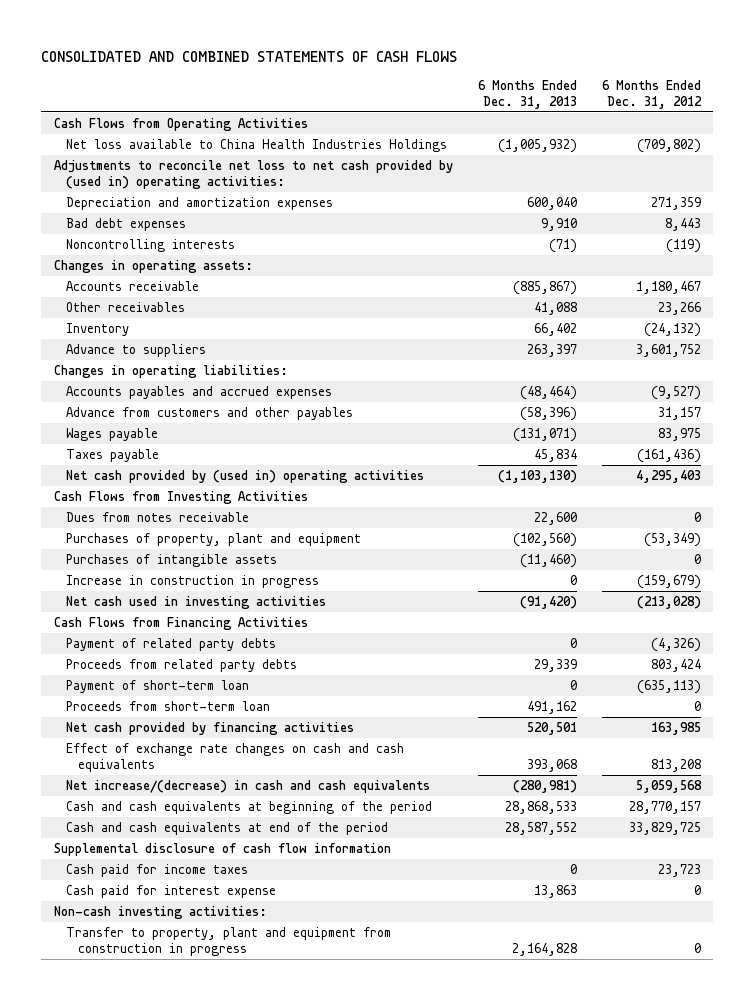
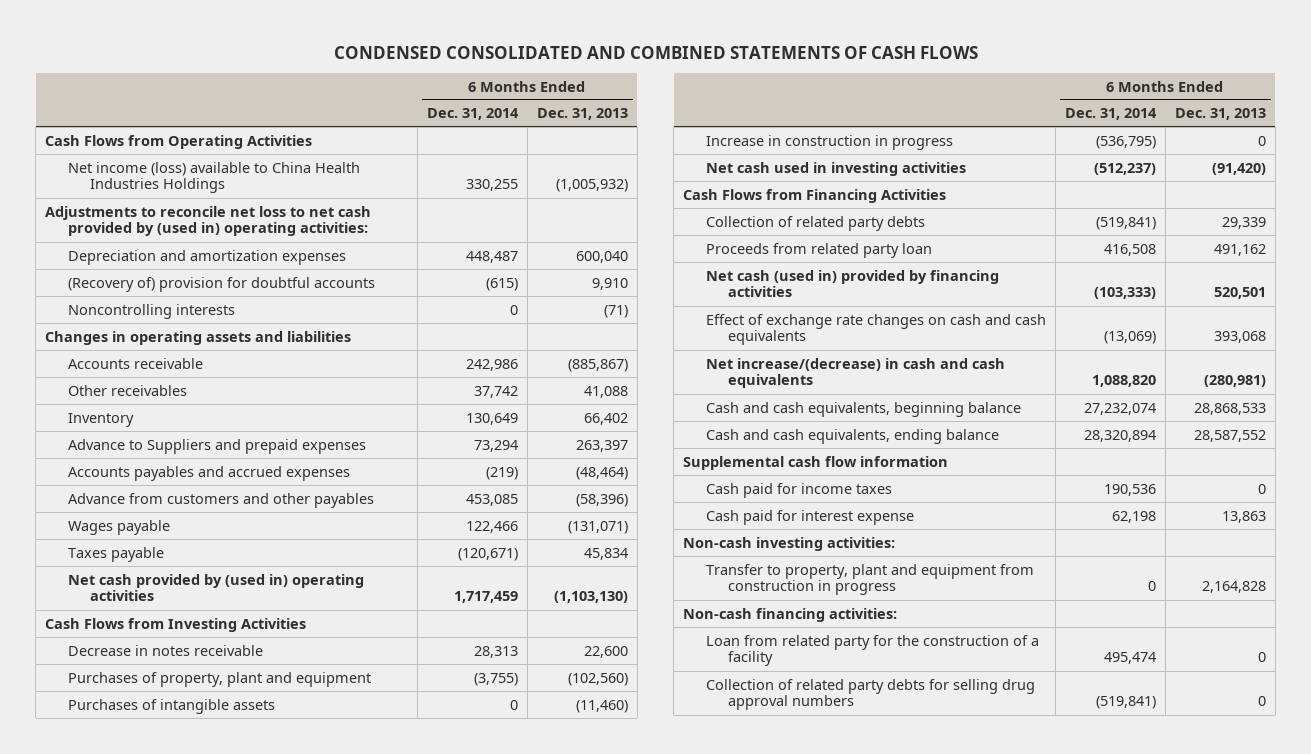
- CONSOLIDATED AND COMBINED STATEMENTS OF CASH FLOWS
+ CONDENSED CONSOLIDATED AND COMBINED STATEMENTS OF CASH FLOWS
- | 6 Months Ended Dec. 31, 2013 | 6 Months Ended Dec. 31, 2012
+ | 6 Months Ended Dec. 31, 2014 | 6 Months Ended Dec. 31, 2013
- Net loss available to China Health Industries Holdings | (1,005,932) | (709,802)
+ Net income (loss) available to China Health Industries Holdings | 330,255 | (1,005,932)
- Bad debt expenses | 9,910 | 8,443
+ (Recovery of) provision for doubtful accounts | (615) | 9,910
- Changes in operating assets:
+ Changes in operating assets and liabilities
- Advance to suppliers | 263,397 | 3,601,752
- Changes in operating liabilities:
+ Advance to Suppliers and prepaid expenses | 73,294 | 263,397
- Dues from notes receivable | 22,600 | 0
+ Decrease in notes receivable | 28,313 | 22,600
- Payment of related party debts | 0 | (4,326)
- Proceeds from related party debts | 29,339 | 803,424
- Payment of short-term loan | 0 | (635,113)
- Proceeds from short-term loan | 491,162 | 0
- Net cash provided by financing activities | 520,501 | 163,985
+ Collection of related party debts | (519,841) | 29,339
+ Proceeds from related party loan | 416,508 | 491,162
+ Net cash (used in) provided by financing activities | (103,333) | 520,501
- Cash and cash equivalents at beginning of the period | 28,868,533 | 28,770,157
- Cash and cash equivalents at end of the period | 28,587,552 | 33,829,725
- Supplemental disclosure of cash flow information
+ Cash and cash equivalents, beginning balance | 27,232,074 | 28,868,533
+ Cash and cash equivalents, ending balance | 28,320,894 | 28,587,552
+ Supplemental cash flow information
+ Non-cash financing activities:
+ Loan from related party for the construction of a facility | 495,474 | 0
+ Collection of related party debts for selling drug approval numbers | (519,841) | 0

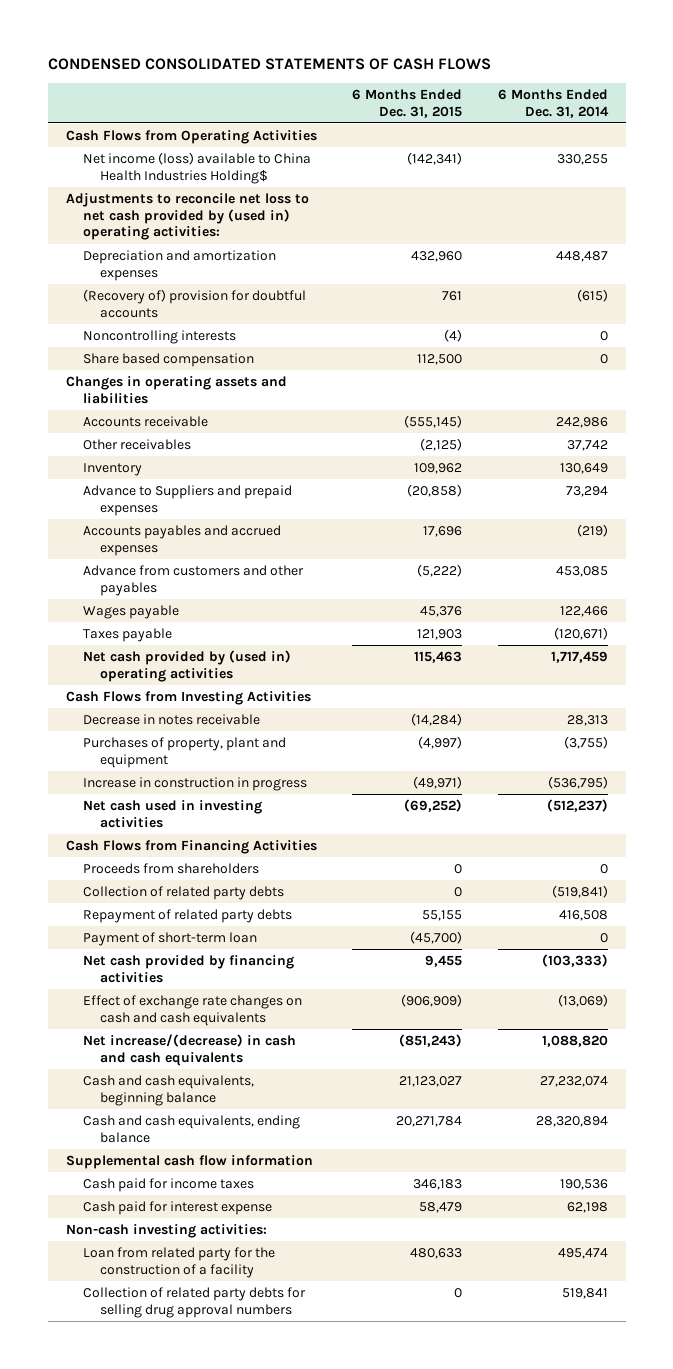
- CONDENSED CONSOLIDATED AND COMBINED STATEMENTS OF CASH FLOWS
+ CONDENSED CONSOLIDATED STATEMENTS OF CASH FLOWS
- | 6 Months Ended Dec. 31, 2014 | 6 Months Ended Dec. 31, 2013
+ | 6 Months Ended Dec. 31, 2015 | 6 Months Ended Dec. 31, 2014
- Net income (loss) available to China Health Industries Holdings | 330,255 | (1,005,932)
+ Net income (loss) available to China Health Industries Holding$ | (142,341) | 330,255
+ Share based compensation | 112,500 | 0
- Purchases of intangible assets | 0 | (11,460)
+ Proceeds from shareholders | 0 | 0
- Proceeds from related party loan | 416,508 | 491,162
- Net cash (used in) provided by financing activities | (103,333) | 520,501
+ Repayment of related party debts | 55,155 | 416,508
+ Payment of short-term loan | (45,700) | 0
+ Net cash provided by financing activities | 9,455 | (103,333)
- Transfer to property, plant and equipment from construction in progress | 0 | 2,164,828
- Non-cash financing activities:
- Collection of related party debts for selling drug approval numbers | (519,841) | 0
+ Collection of related party debts for selling drug approval numbers | 0 | 519,841

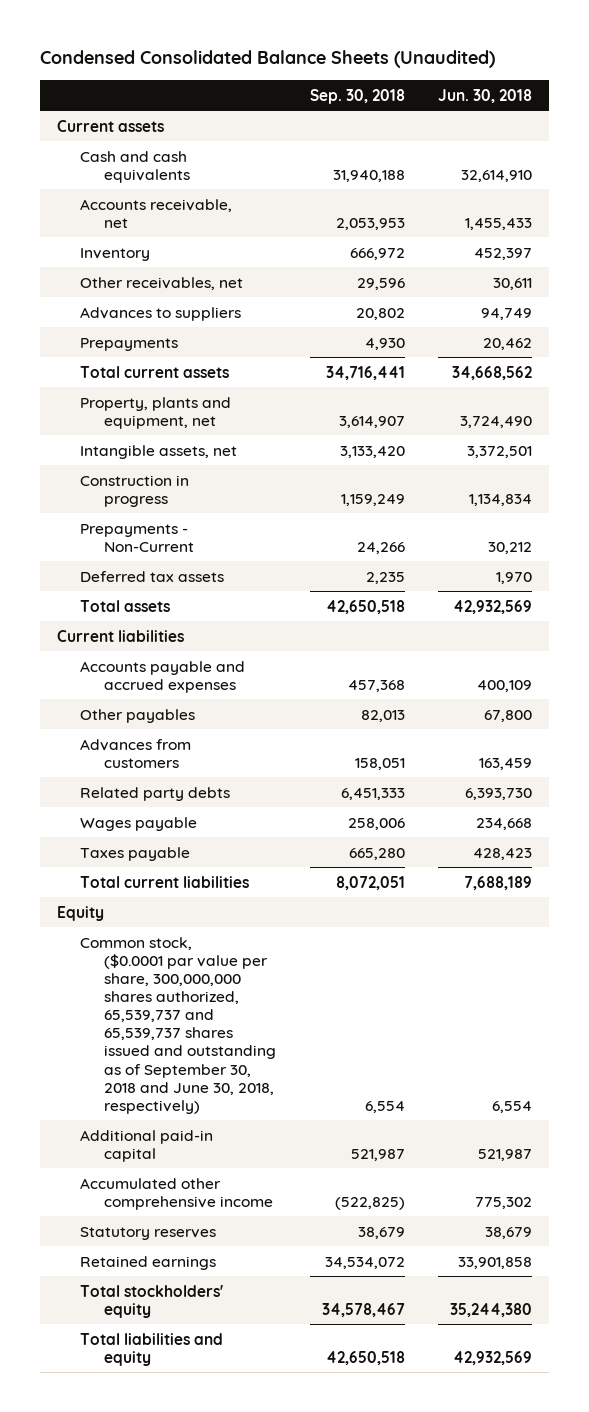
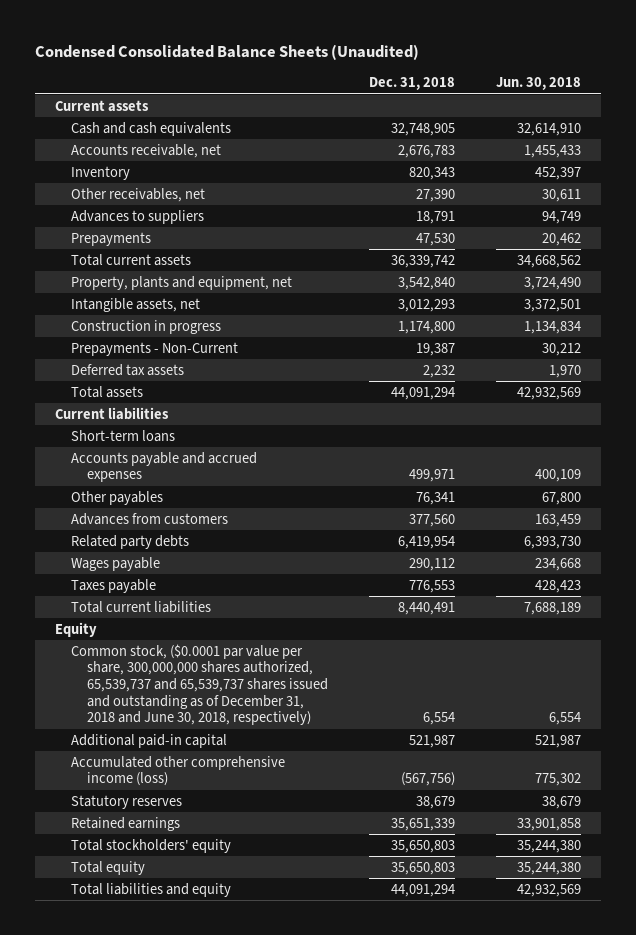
- | Sep. 30, 2018 | Jun. 30, 2018
+ | Dec. 31, 2018 | Jun. 30, 2018
+ Short-term loans
- Common stock, ($0.0001 par value per share, 300,000,000 shares authorized, 65,539,737 and 65,539,737 shares issued and outstanding as of September 30, 2018 and June 30, 2018, respectively) | 6,554 | 6,554
+ Common stock, ($0.0001 par value per share, 300,000,000 shares authorized, 65,539,737 and 65,539,737 shares issued and outstanding as of December 31, 2018 and June 30, 2018, respectively) | 6,554 | 6,554
- Accumulated other comprehensive income | (522,825) | 775,302
+ Accumulated other comprehensive income (loss) | (567,756) | 775,302
+ Total equity | 35,650,803 | 35,244,380

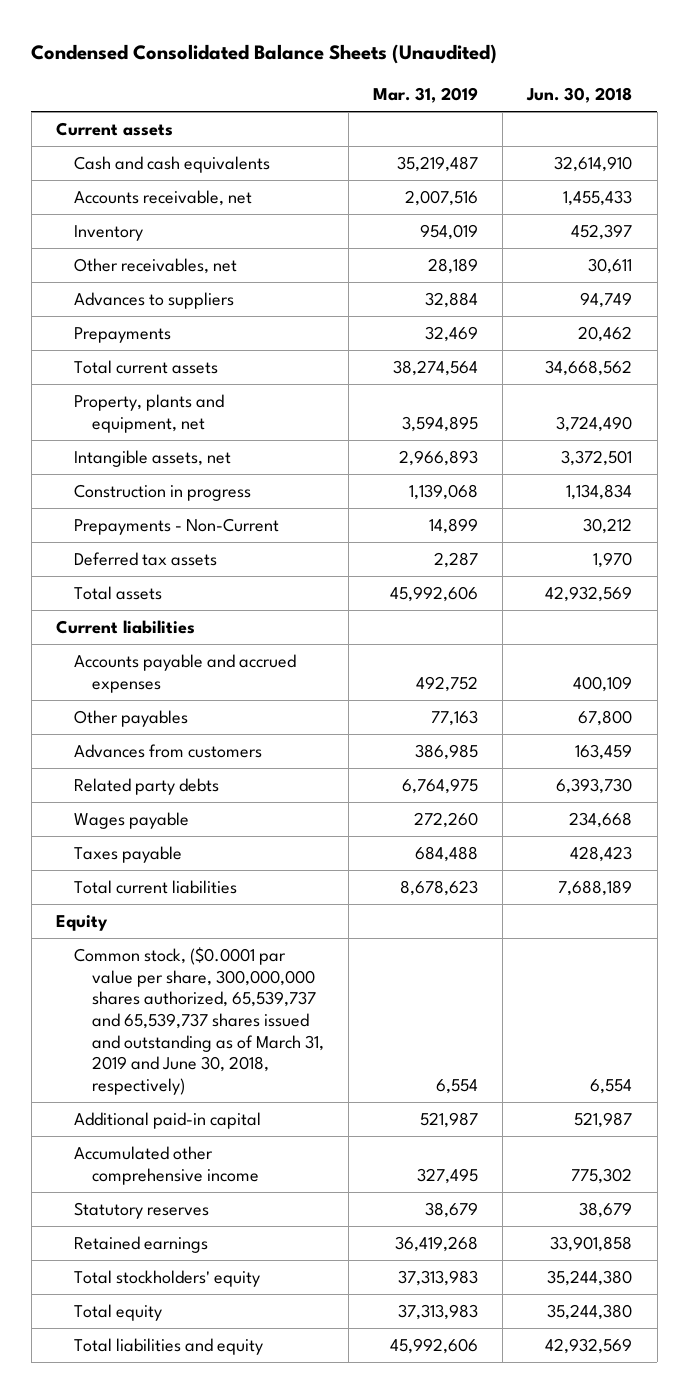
- | Dec. 31, 2018 | Jun. 30, 2018
+ | Mar. 31, 2019 | Jun. 30, 2018
- Short-term loans
- Common stock, ($0.0001 par value per share, 300,000,000 shares authorized, 65,539,737 and 65,539,737 shares issued and outstanding as of December 31, 2018 and June 30, 2018, respectively) | 6,554 | 6,554
+ Common stock, ($0.0001 par value per share, 300,000,000 shares authorized, 65,539,737 and 65,539,737 shares issued and outstanding as of March 31, 2019 and June 30, 2018, respectively) | 6,554 | 6,554
- Accumulated other comprehensive income (loss) | (567,756) | 775,302
+ Accumulated other comprehensive income | 327,495 | 775,302

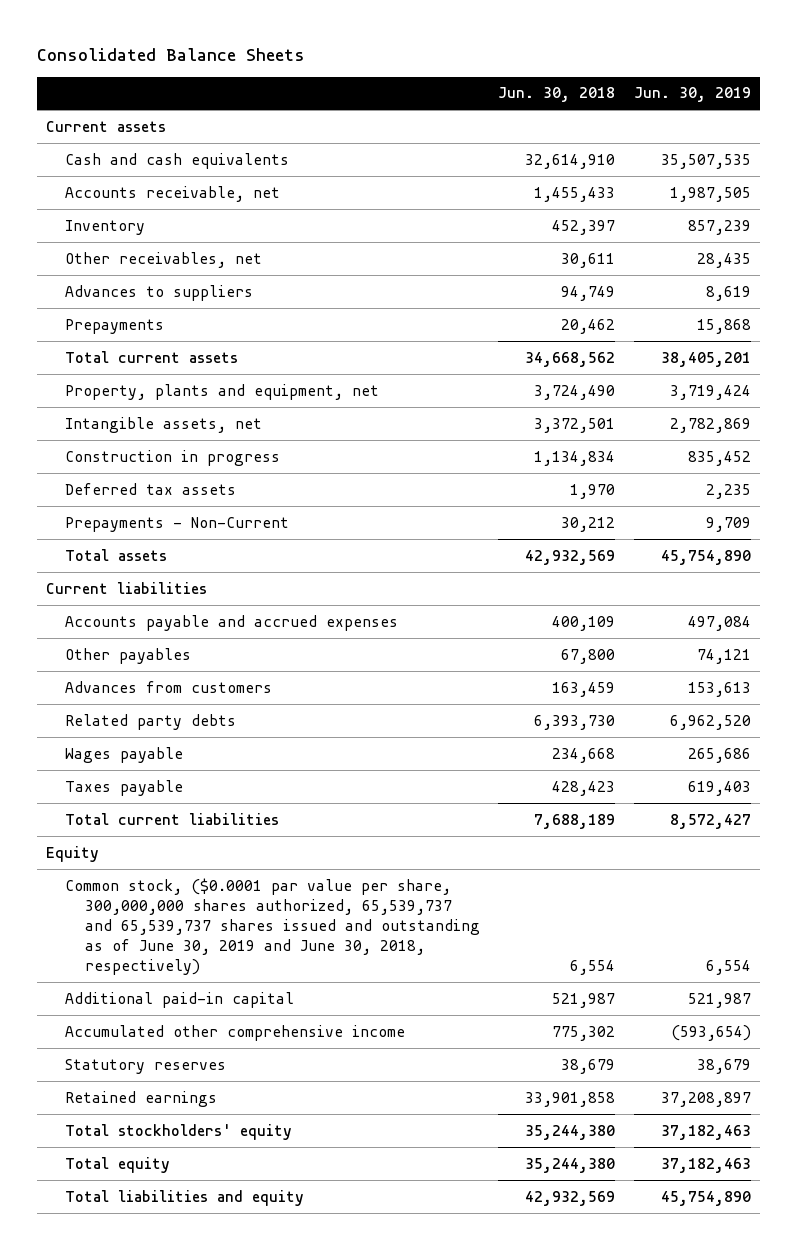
- Condensed Consolidated Balance Sheets (Unaudited)
+ Consolidated Balance Sheets
- | Mar. 31, 2019 | Jun. 30, 2018
+ | Jun. 30, 2018 | Jun. 30, 2019
moved down: Prepayments - Non-Current | 30,212 | 9,709
- Common stock, ($0.0001 par value per share, 300,000,000 shares authorized, 65,539,737 and 65,539,737 shares issued and outstanding as of March 31, 2019 and June 30, 2018, respectively) | 6,554 | 6,554
+ Common stock, ($0.0001 par value per share, 300,000,000 shares authorized, 65,539,737 and 65,539,737 shares issued and outstanding as of June 30, 2019 and June 30, 2018, respectively) | 6,554 | 6,554

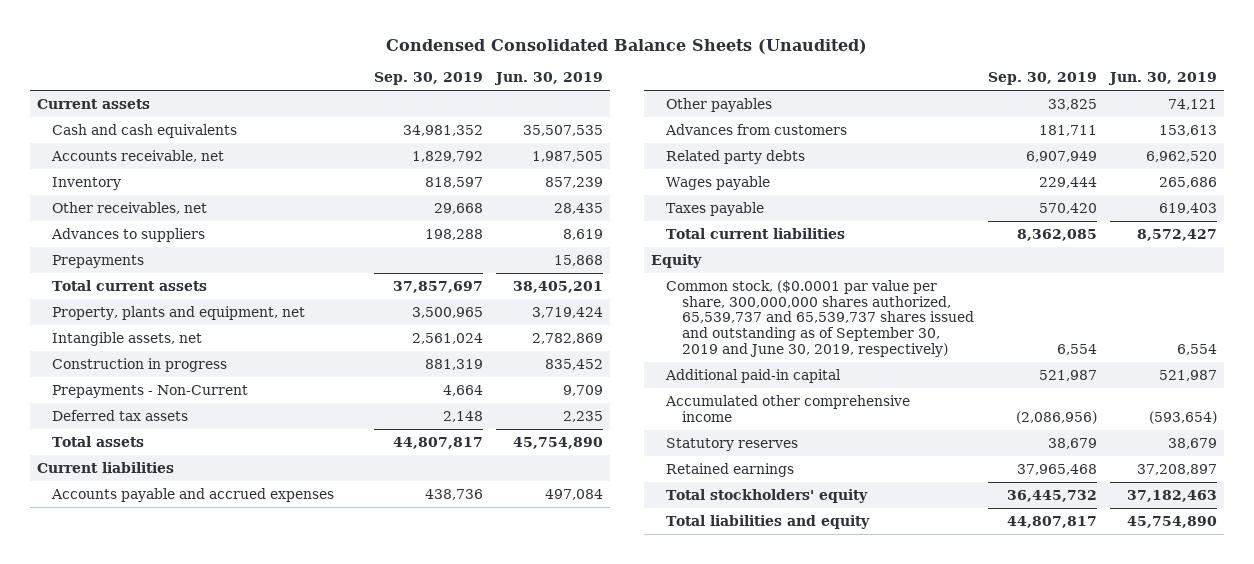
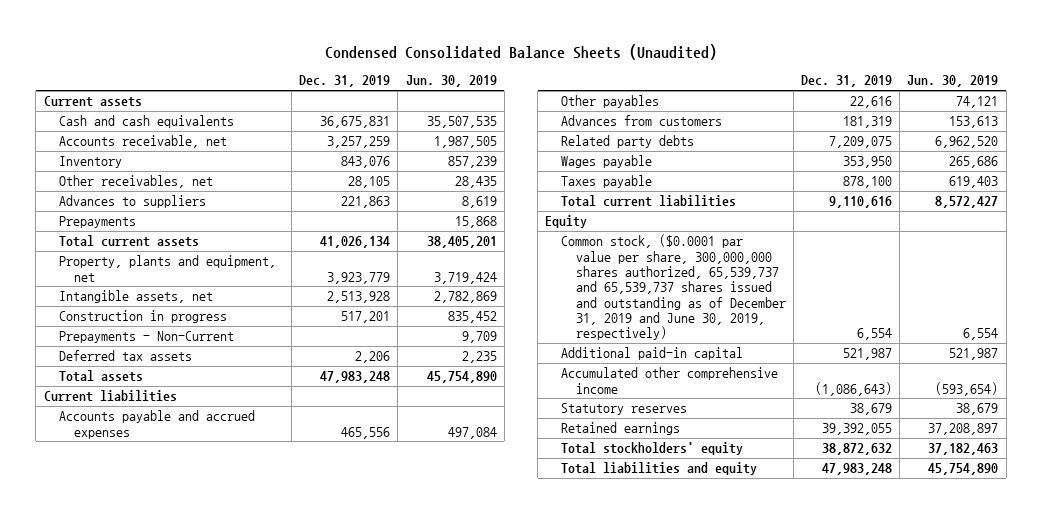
- | Sep. 30, 2019 | Jun. 30, 2019
+ | Dec. 31, 2019 | Jun. 30, 2019
- Common stock, ($0.0001 par value per share, 300,000,000 shares authorized, 65,539,737 and 65,539,737 shares issued and outstanding as of September 30, 2019 and June 30, 2019, respectively) | 6,554 | 6,554
+ Common stock, ($0.0001 par value per share, 300,000,000 shares authorized, 65,539,737 and 65,539,737 shares issued and outstanding as of December 31, 2019 and June 30, 2019, respectively) | 6,554 | 6,554

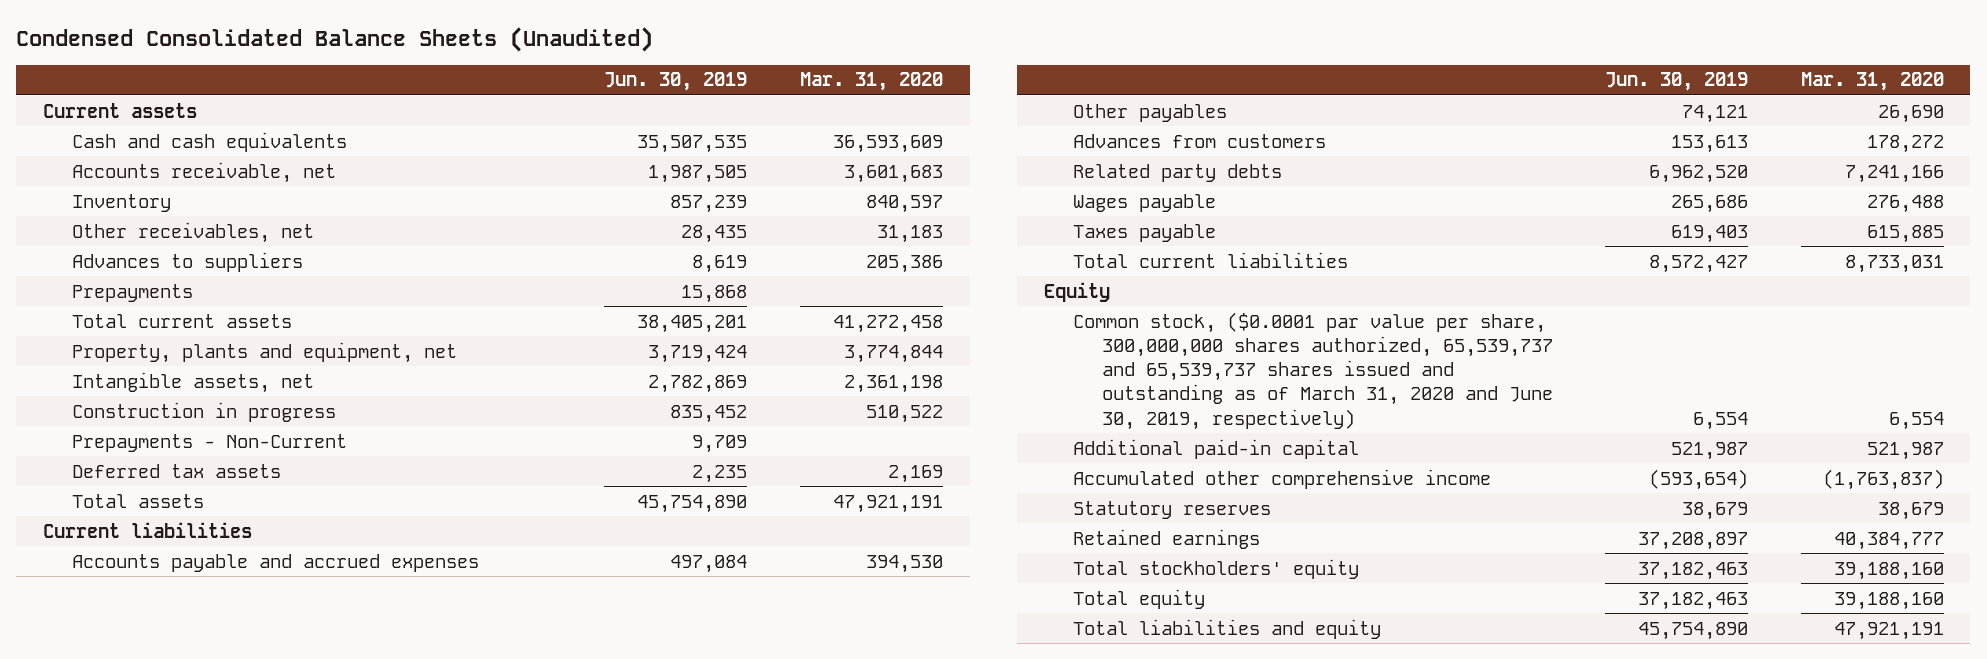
- | Dec. 31, 2019 | Jun. 30, 2019
+ | Jun. 30, 2019 | Mar. 31, 2020
- Common stock, ($0.0001 par value per share, 300,000,000 shares authorized, 65,539,737 and 65,539,737 shares issued and outstanding as of December 31, 2019 and June 30, 2019, respectively) | 6,554 | 6,554
+ Common stock, ($0.0001 par value per share, 300,000,000 shares authorized, 65,539,737 and 65,539,737 shares issued and outstanding as of March 31, 2020 and June 30, 2019, respectively) | 6,554 | 6,554
+ Total equity | 37,182,463 | 39,188,160

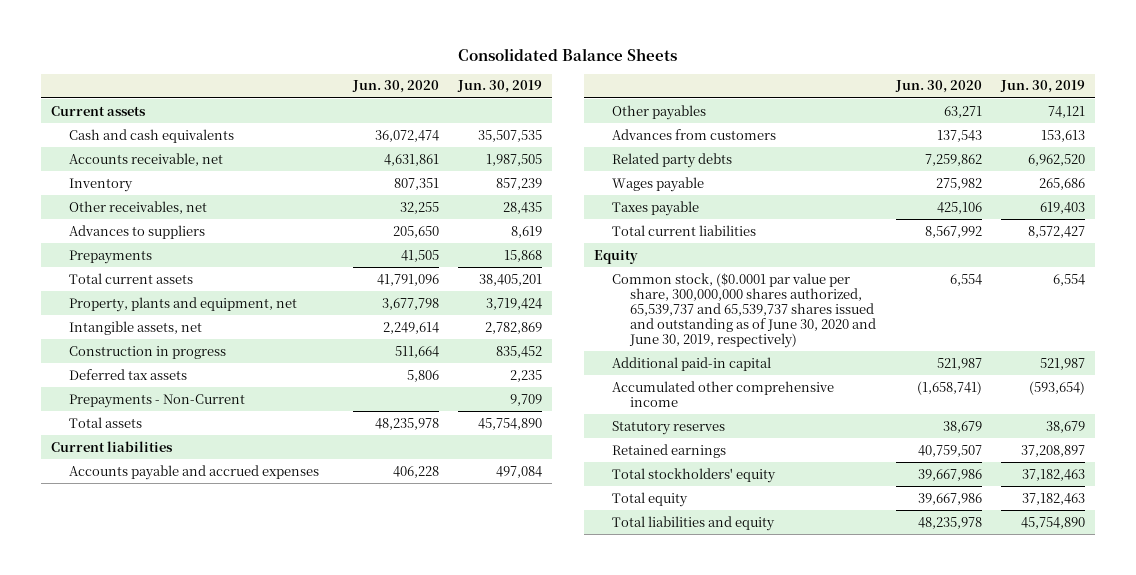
- Condensed Consolidated Balance Sheets (Unaudited)
+ Consolidated Balance Sheets
- | Jun. 30, 2019 | Mar. 31, 2020
+ | Jun. 30, 2020 | Jun. 30, 2019
moved down: Prepayments - Non-Current | | 9,709
- Common stock, ($0.0001 par value per share, 300,000,000 shares authorized, 65,539,737 and 65,539,737 shares issued and outstanding as of March 31, 2020 and June 30, 2019, respectively) | 6,554 | 6,554
+ Common stock, ($0.0001 par value per share, 300,000,000 shares authorized, 65,539,737 and 65,539,737 shares issued and outstanding as of June 30, 2020 and June 30, 2019, respectively) | 6,554 | 6,554

